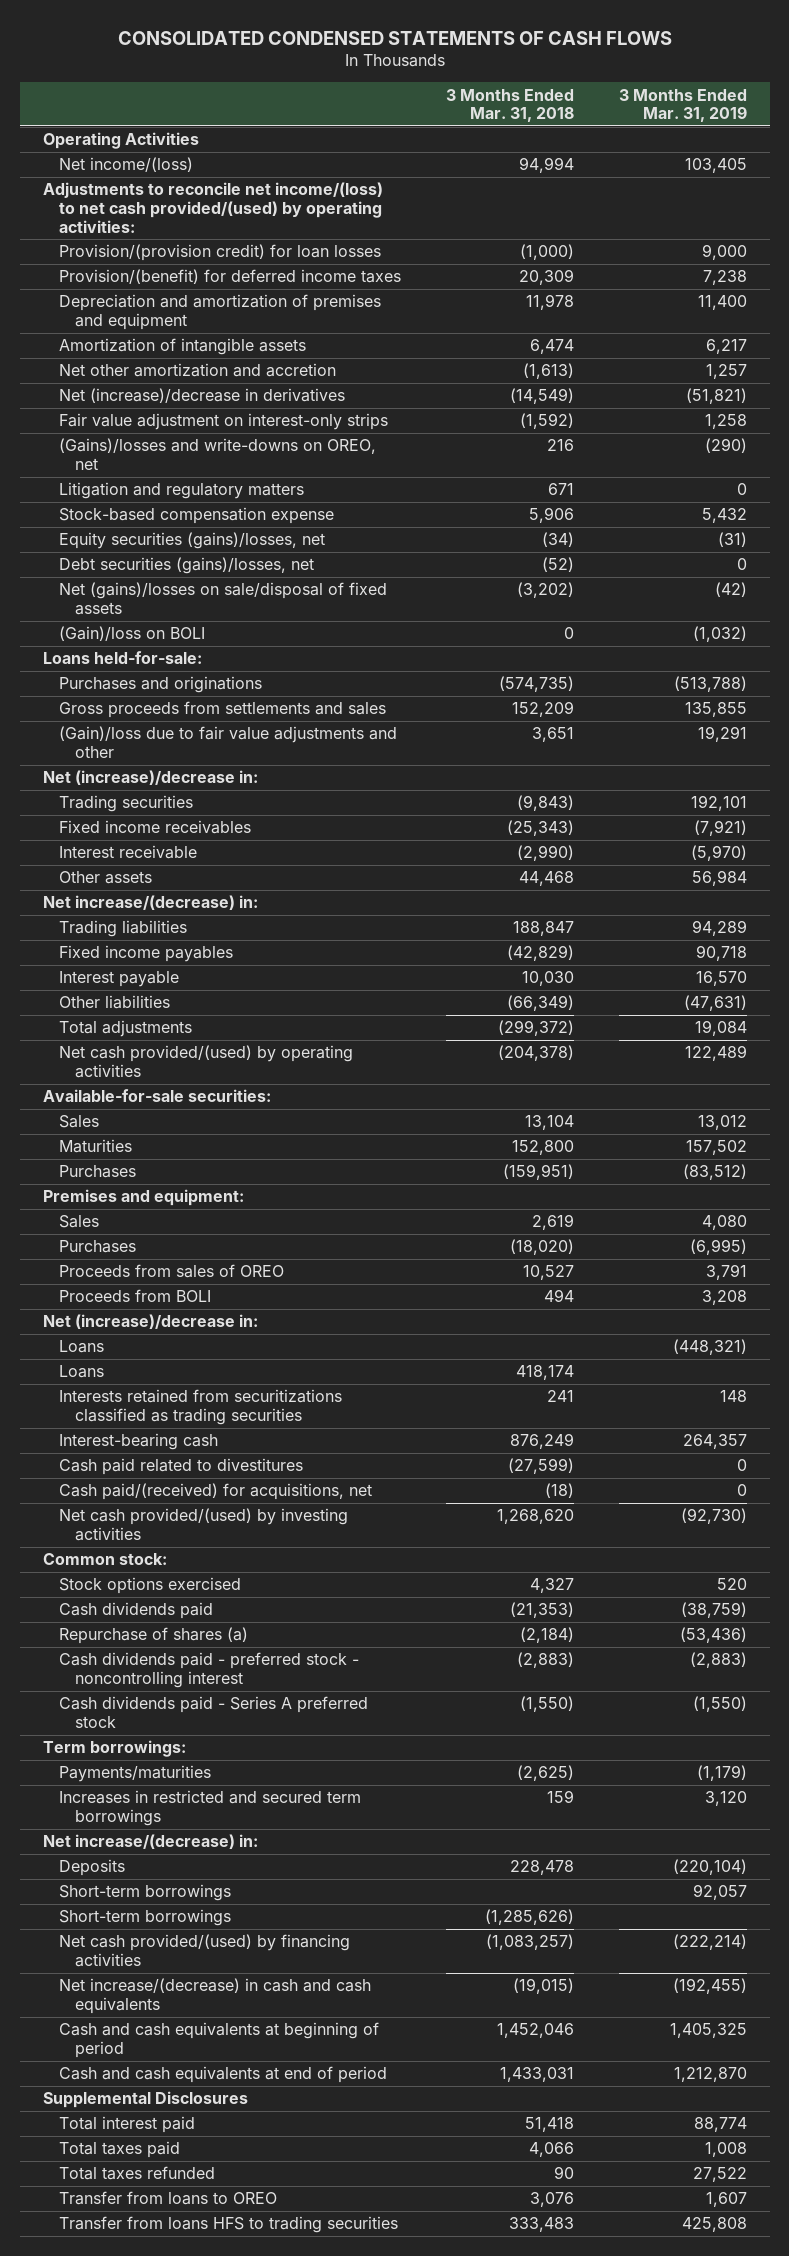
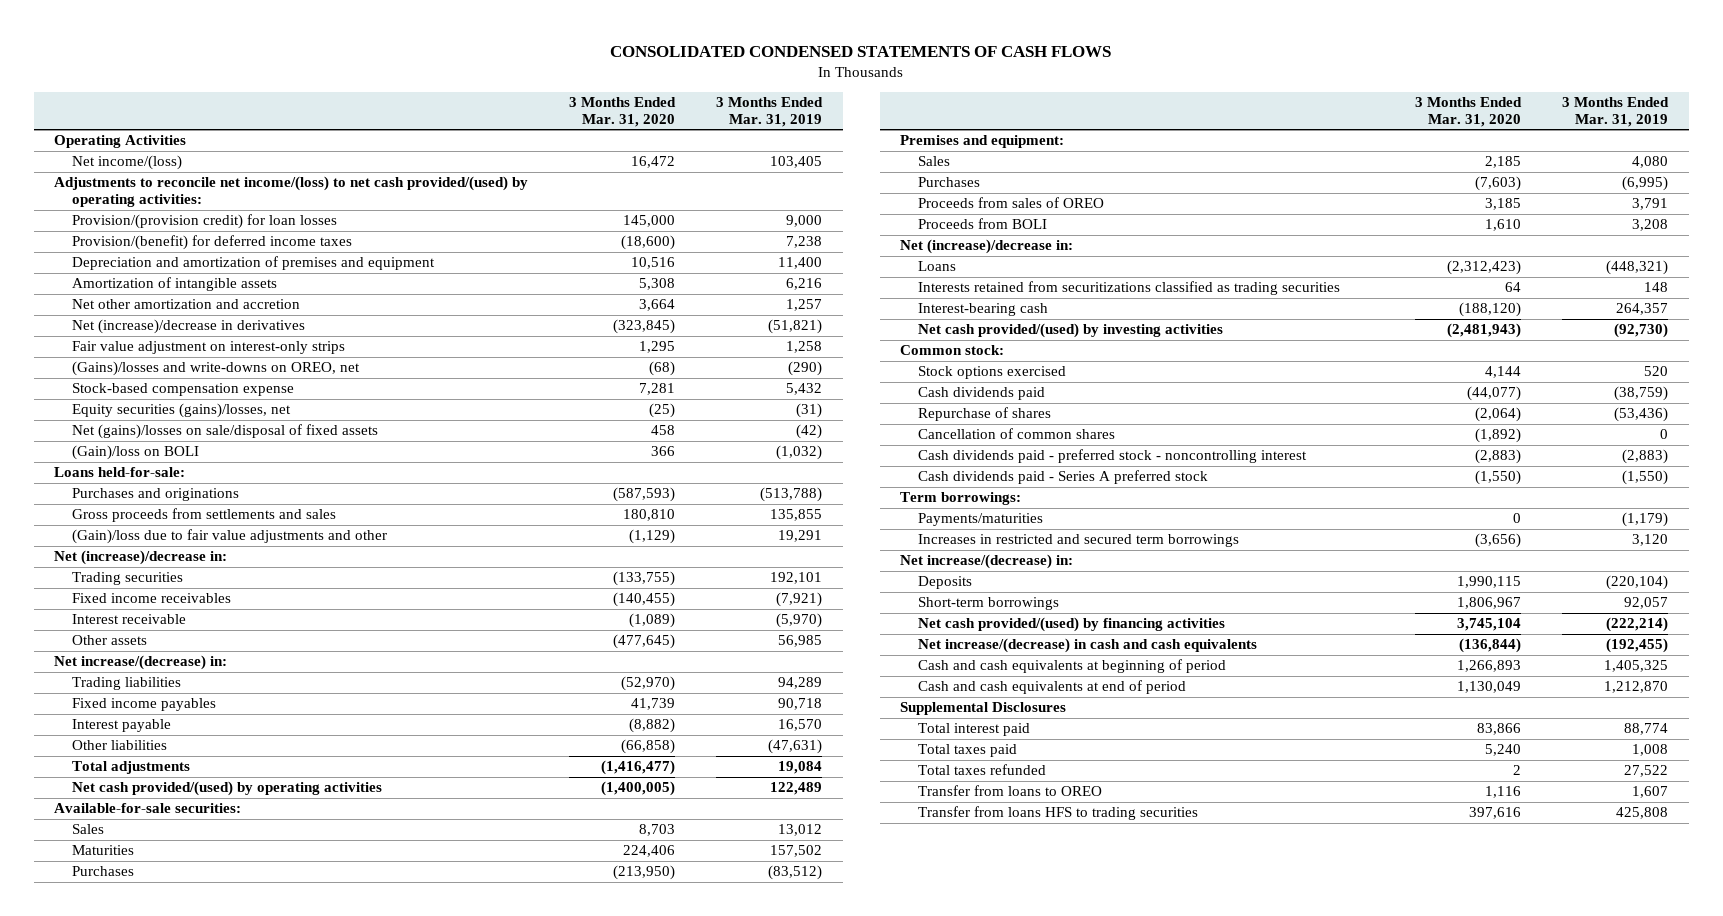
- | 3 Months Ended Mar. 31, 2018 | 3 Months Ended Mar. 31, 2019
+ | 3 Months Ended Mar. 31, 2020 | 3 Months Ended Mar. 31, 2019
- Amortization of intangible assets | 6,474 | 6,217
+ Amortization of intangible assets | 5,308 | 6,216
- Litigation and regulatory matters | 671 | 0
- Debt securities (gains)/losses, net | (52) | 0
- Other assets | 44,468 | 56,984
+ Other assets | (477,645) | 56,985
- Loans | 418,174 |
- Cash paid related to divestitures | (27,599) | 0
- Cash paid/(received) for acquisitions, net | (18) | 0
- Repurchase of shares (a) | (2,184) | (53,436)
+ Repurchase of shares | (2,064) | (53,436)
+ Cancellation of common shares | (1,892) | 0
- Short-term borrowings | (1,285,626) |

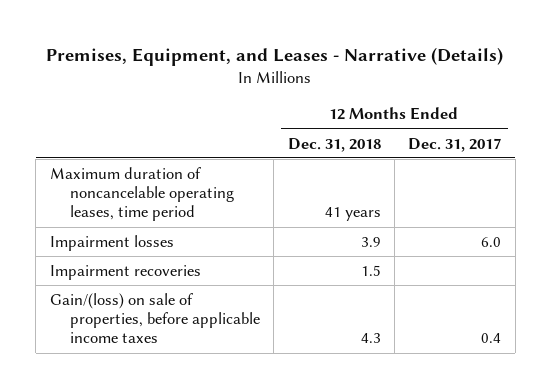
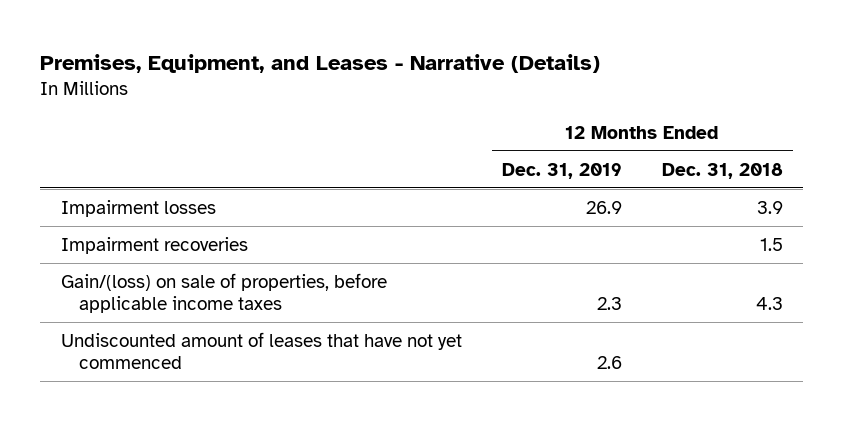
- | 12 Months Ended Dec. 31, 2018 | 12 Months Ended Dec. 31, 2017
+ | 12 Months Ended Dec. 31, 2019 | 12 Months Ended Dec. 31, 2018
- Maximum duration of noncancelable operating leases, time period | 41 years |
+ Undiscounted amount of leases that have not yet commenced | 2.6 |

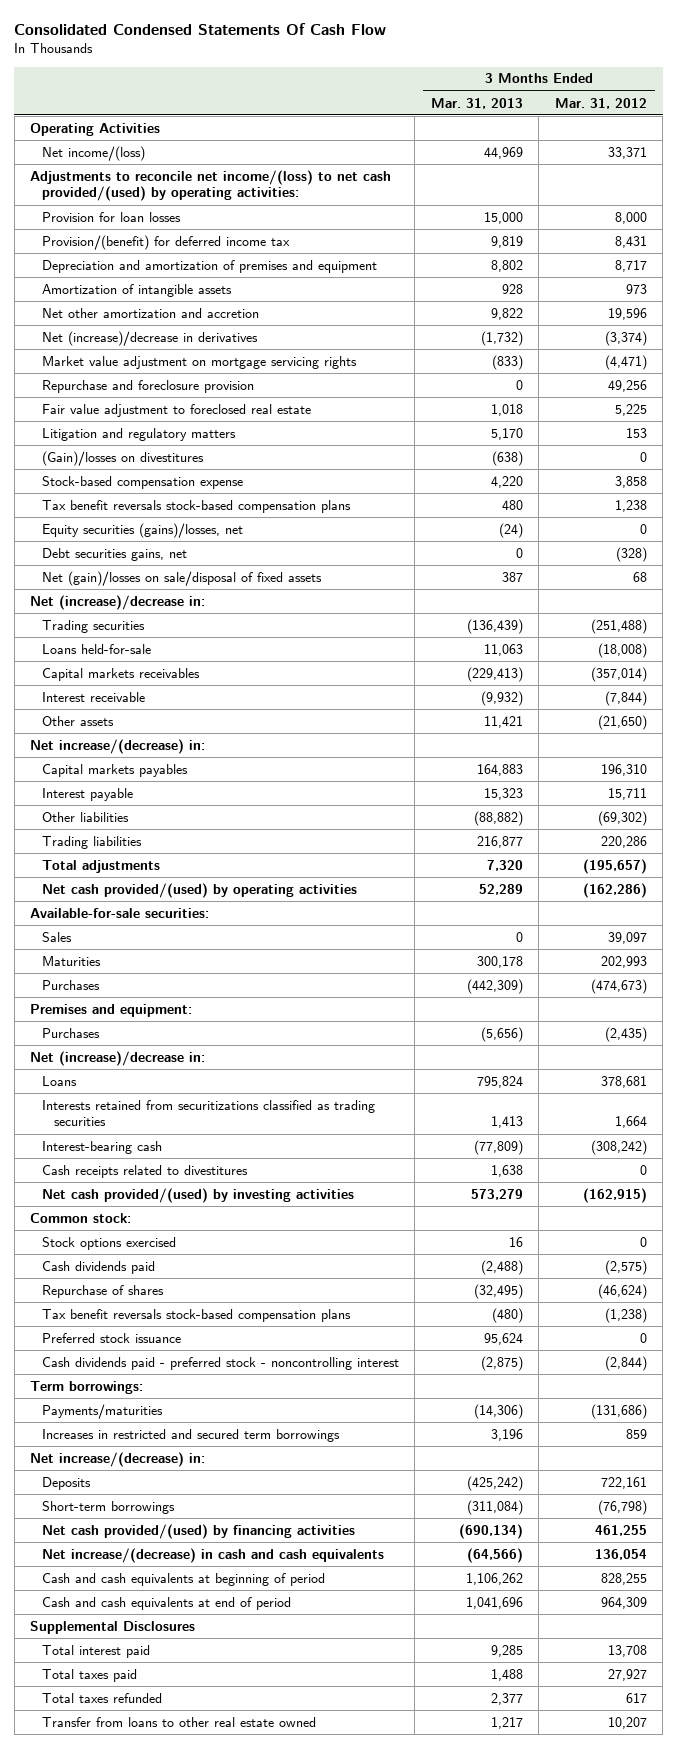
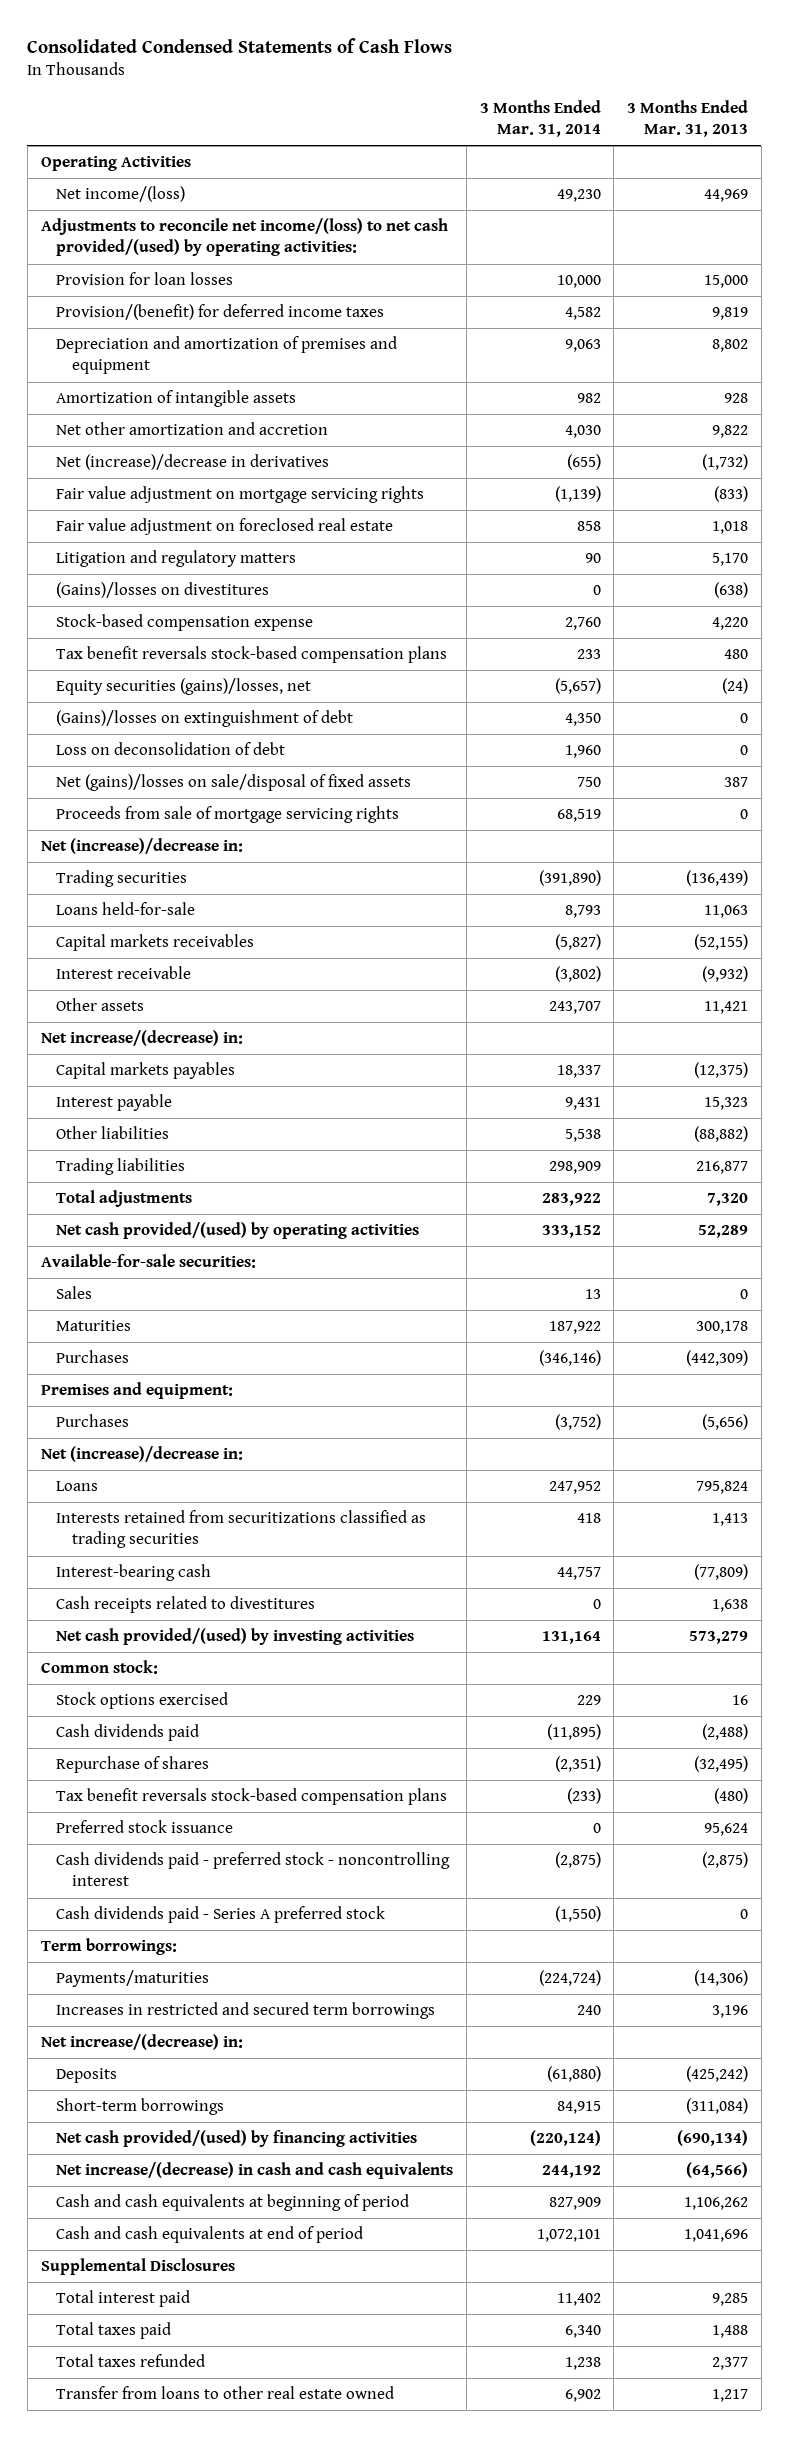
- Consolidated Condensed Statements Of Cash Flow
+ Consolidated Condensed Statements of Cash Flows
- | 3 Months Ended Mar. 31, 2013 | 3 Months Ended Mar. 31, 2012
+ | 3 Months Ended Mar. 31, 2014 | 3 Months Ended Mar. 31, 2013
- Provision/(benefit) for deferred income tax | 9,819 | 8,431
+ Provision/(benefit) for deferred income taxes | 4,582 | 9,819
- Market value adjustment on mortgage servicing rights | (833) | (4,471)
- Repurchase and foreclosure provision | 0 | 49,256
- Fair value adjustment to foreclosed real estate | 1,018 | 5,225
+ Fair value adjustment on mortgage servicing rights | (1,139) | (833)
+ Fair value adjustment on foreclosed real estate | 858 | 1,018
- (Gain)/losses on divestitures | (638) | 0
+ (Gains)/losses on divestitures | 0 | (638)
- Debt securities gains, net | 0 | (328)
- Net (gain)/losses on sale/disposal of fixed assets | 387 | 68
+ (Gains)/losses on extinguishment of debt | 4,350 | 0
+ Loss on deconsolidation of debt | 1,960 | 0
+ Net (gains)/losses on sale/disposal of fixed assets | 750 | 387
+ Proceeds from sale of mortgage servicing rights | 68,519 | 0
- Capital markets receivables | (229,413) | (357,014)
+ Capital markets receivables | (5,827) | (52,155)
- Capital markets payables | 164,883 | 196,310
+ Capital markets payables | 18,337 | (12,375)
+ Cash dividends paid - Series A preferred stock | (1,550) | 0

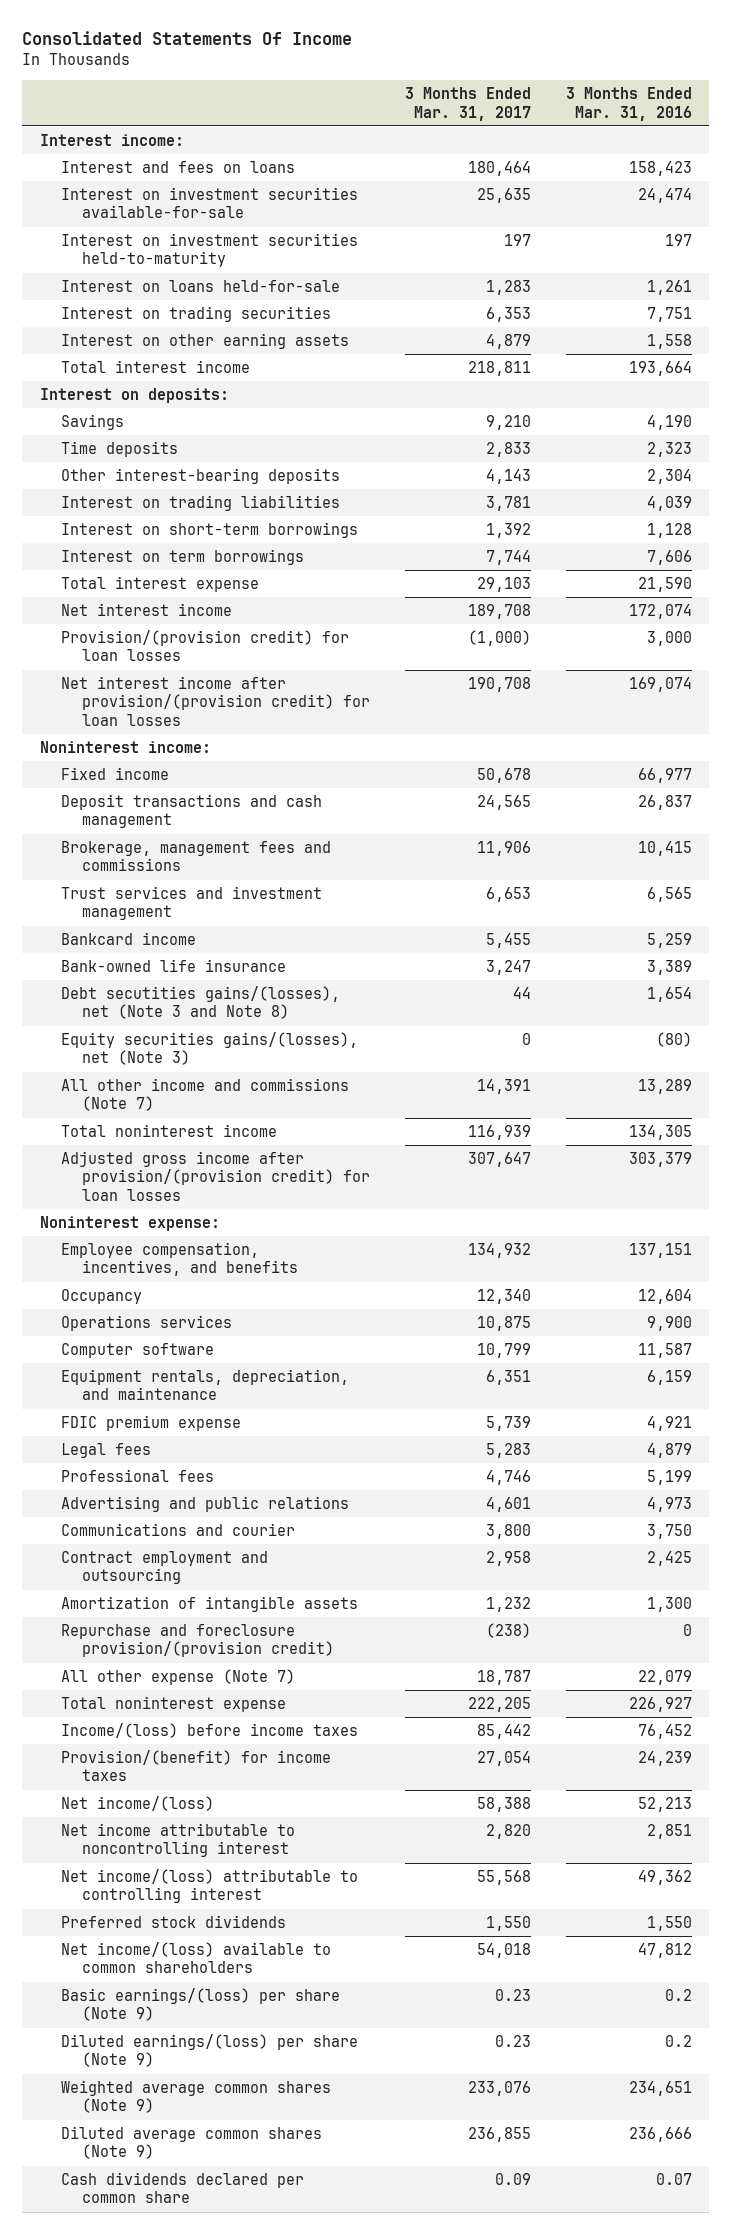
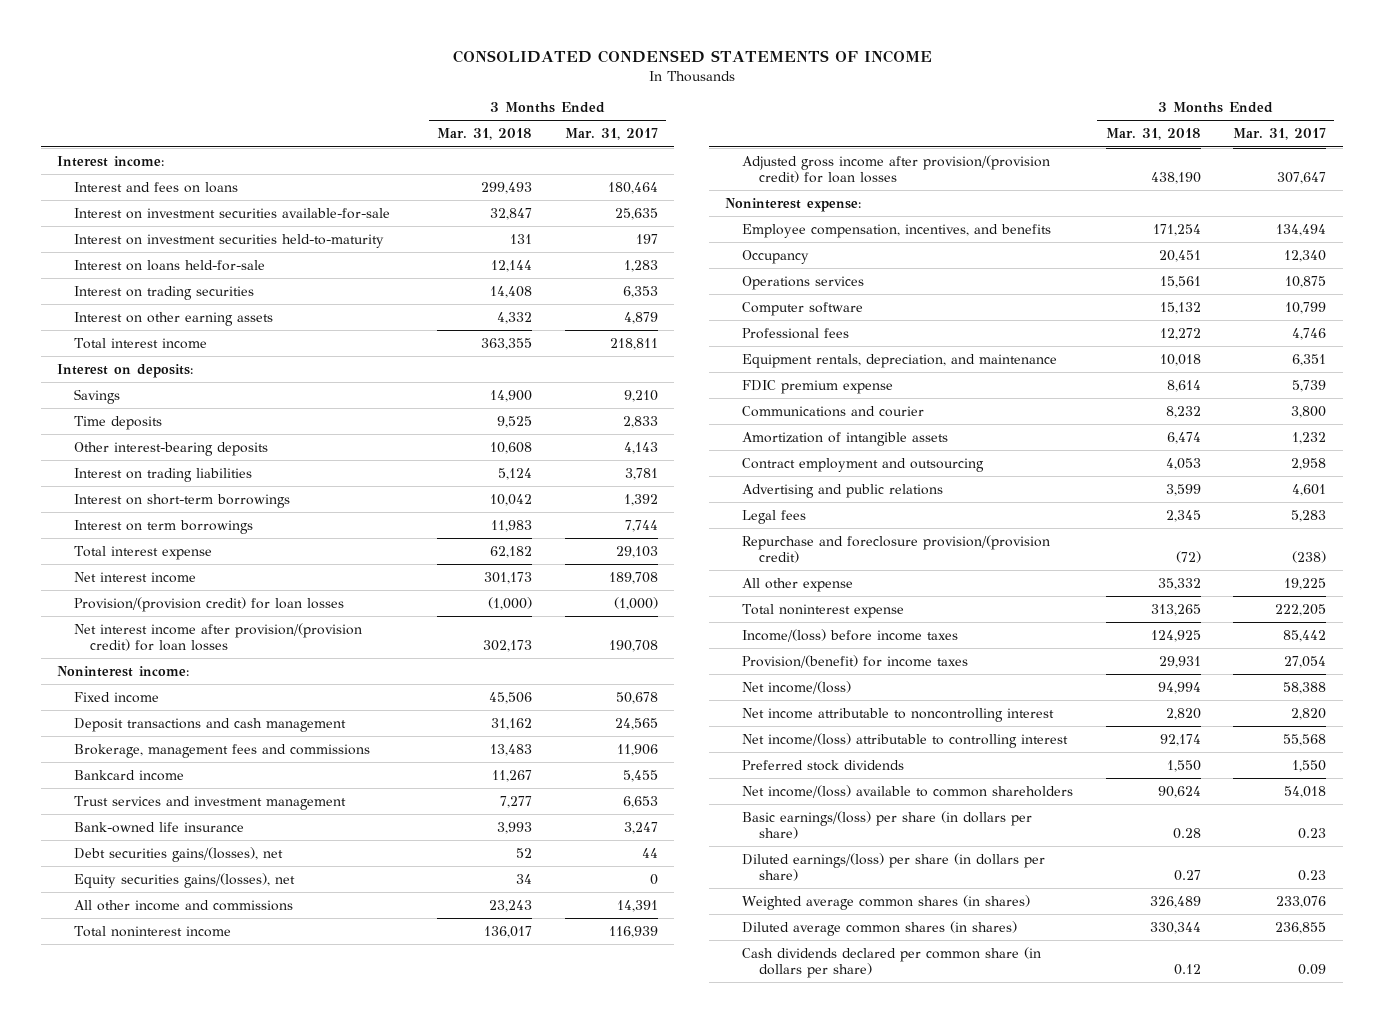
- Consolidated Statements Of Income
+ CONSOLIDATED CONDENSED STATEMENTS OF INCOME
- | 3 Months Ended Mar. 31, 2017 | 3 Months Ended Mar. 31, 2016
+ | 3 Months Ended Mar. 31, 2018 | 3 Months Ended Mar. 31, 2017
moved down: Trust services and investment management | 7,277 | 6,653
- Debt secutities gains/(losses), net (Note 3 and Note 8) | 44 | 1,654
- Equity securities gains/(losses), net (Note 3) | 0 | (80)
- All other income and commissions (Note 7) | 14,391 | 13,289
+ Debt securities gains/(losses), net | 52 | 44
+ Equity securities gains/(losses), net | 34 | 0
+ All other income and commissions | 23,243 | 14,391
- Employee compensation, incentives, and benefits | 134,932 | 137,151
+ Employee compensation, incentives, and benefits | 171,254 | 134,494
moved up: Professional fees | 12,272 | 4,746
moved down: Contract employment and outsourcing | 4,053 | 2,958
moved down: Advertising and public relations | 3,599 | 4,601
moved down: Legal fees | 2,345 | 5,283
- All other expense (Note 7) | 18,787 | 22,079
+ All other expense | 35,332 | 19,225
- Basic earnings/(loss) per share (Note 9) | 0.23 | 0.2
- Diluted earnings/(loss) per share (Note 9) | 0.23 | 0.2
- Weighted average common shares (Note 9) | 233,076 | 234,651
- Diluted average common shares (Note 9) | 236,855 | 236,666
- Cash dividends declared per common share | 0.09 | 0.07
+ Basic earnings/(loss) per share (in dollars per share) | 0.28 | 0.23
+ Diluted earnings/(loss) per share (in dollars per share) | 0.27 | 0.23
+ Weighted average common shares (in shares) | 326,489 | 233,076
+ Diluted average common shares (in shares) | 330,344 | 236,855
+ Cash dividends declared per common share (in dollars per share) | 0.12 | 0.09

